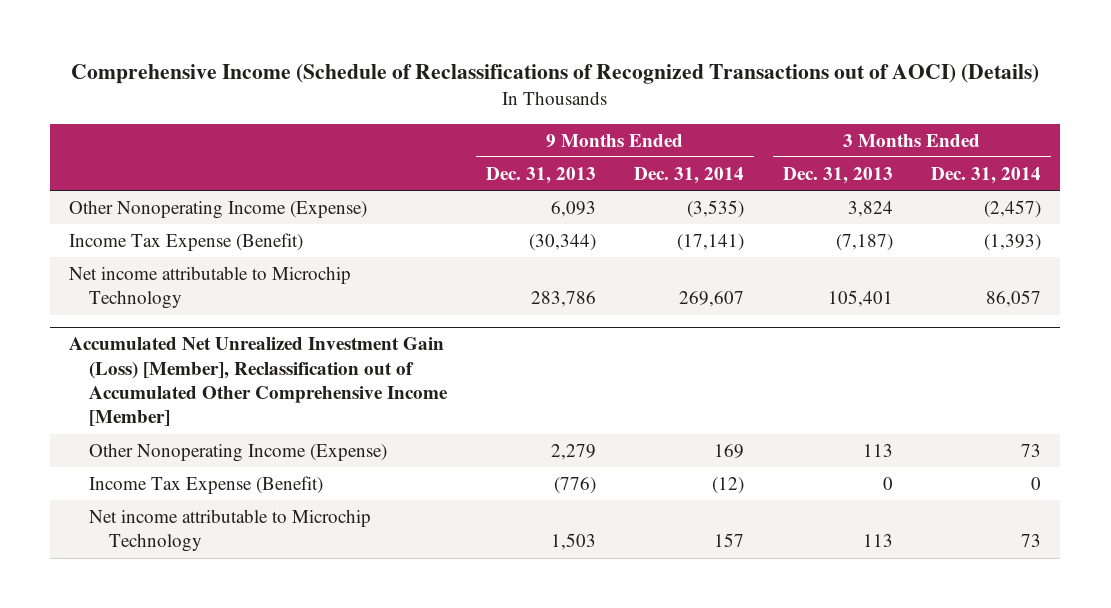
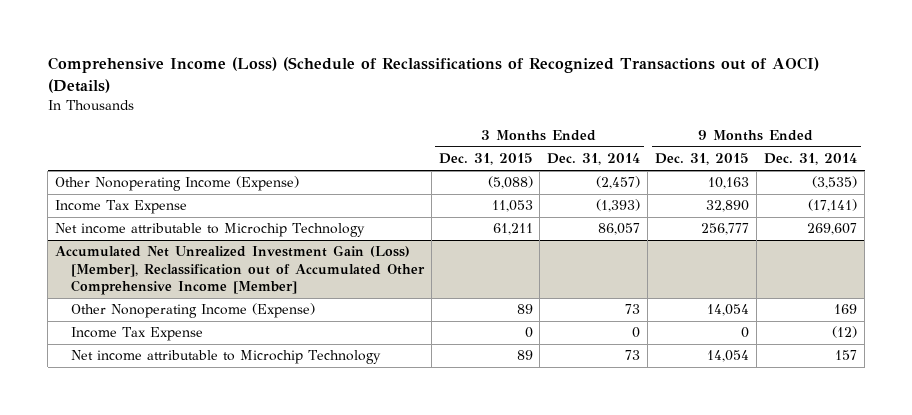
- Comprehensive Income (Schedule of Reclassifications of Recognized Transactions out of AOCI) (Details)
+ Comprehensive Income (Loss) (Schedule of Reclassifications of Recognized Transactions out of AOCI) (Details)
- | 9 Months Ended Dec. 31, 2013 | 9 Months Ended Dec. 31, 2014 | 3 Months Ended Dec. 31, 2013 | 3 Months Ended Dec. 31, 2014
+ | 3 Months Ended Dec. 31, 2015 | 3 Months Ended Dec. 31, 2014 | 9 Months Ended Dec. 31, 2015 | 9 Months Ended Dec. 31, 2014
- Income Tax Expense (Benefit) | (30,344) | (17,141) | (7,187) | (1,393)
+ Income Tax Expense | 11,053 | (1,393) | 32,890 | (17,141)
@ Accumulated Net Unrealized Investment Gain (Loss) [Member], Reclassification out of Accumulated Other Comprehensive Income [Member]
- Income Tax Expense (Benefit) | (776) | (12) | 0 | 0
+ Income Tax Expense | 0 | 0 | 0 | (12)

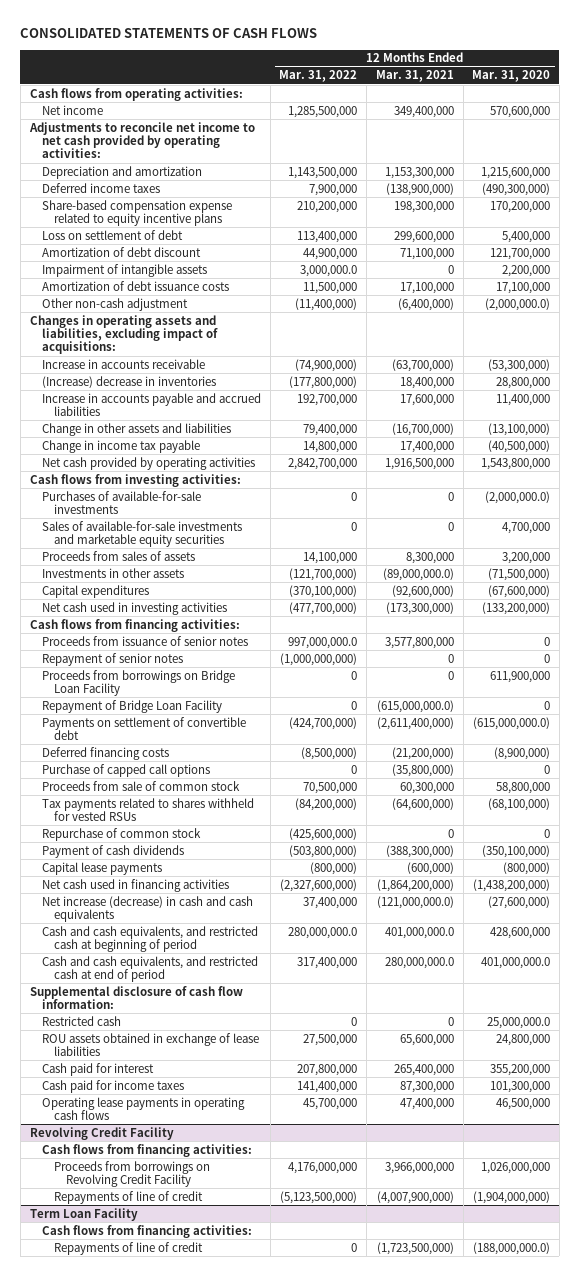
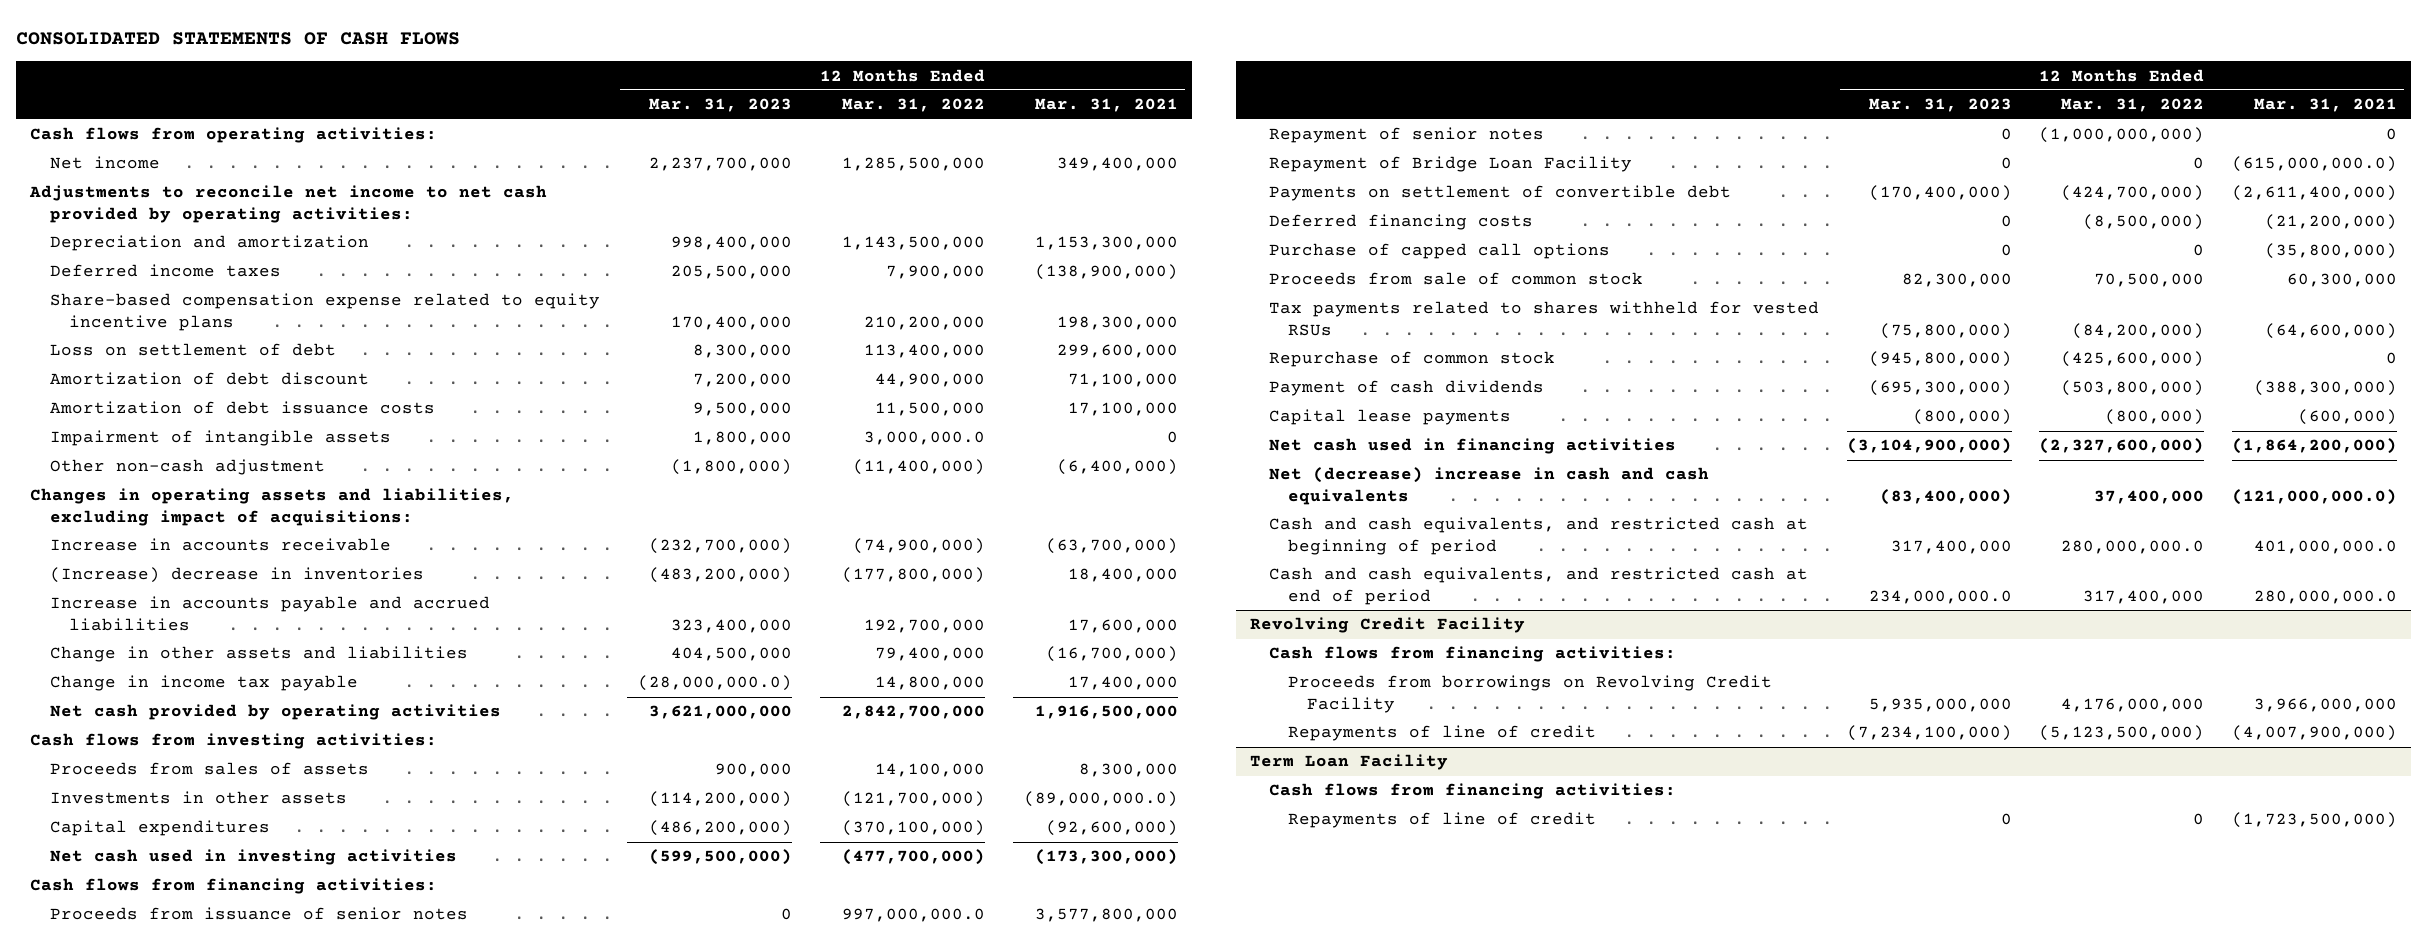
- | 12 Months Ended Mar. 31, 2022 | 12 Months Ended Mar. 31, 2021 | 12 Months Ended Mar. 31, 2020
+ | 12 Months Ended Mar. 31, 2023 | 12 Months Ended Mar. 31, 2022 | 12 Months Ended Mar. 31, 2021
moved down: Impairment of intangible assets | 1,800,000 | 3,000,000.0 | 0
- Purchases of available-for-sale investments | 0 | 0 | (2,000,000.0)
- Sales of available-for-sale investments and marketable equity securities | 0 | 0 | 4,700,000
- Proceeds from borrowings on Bridge Loan Facility | 0 | 0 | 611,900,000
- Net increase (decrease) in cash and cash equivalents | 37,400,000 | (121,000,000.0) | (27,600,000)
+ Net (decrease) increase in cash and cash equivalents | (83,400,000) | 37,400,000 | (121,000,000.0)
- Supplemental disclosure of cash flow information:
- Restricted cash | 0 | 0 | 25,000,000.0
- ROU assets obtained in exchange of lease liabilities | 27,500,000 | 65,600,000 | 24,800,000
- Cash paid for interest | 207,800,000 | 265,400,000 | 355,200,000
- Cash paid for income taxes | 141,400,000 | 87,300,000 | 101,300,000
- Operating lease payments in operating cash flows | 45,700,000 | 47,400,000 | 46,500,000

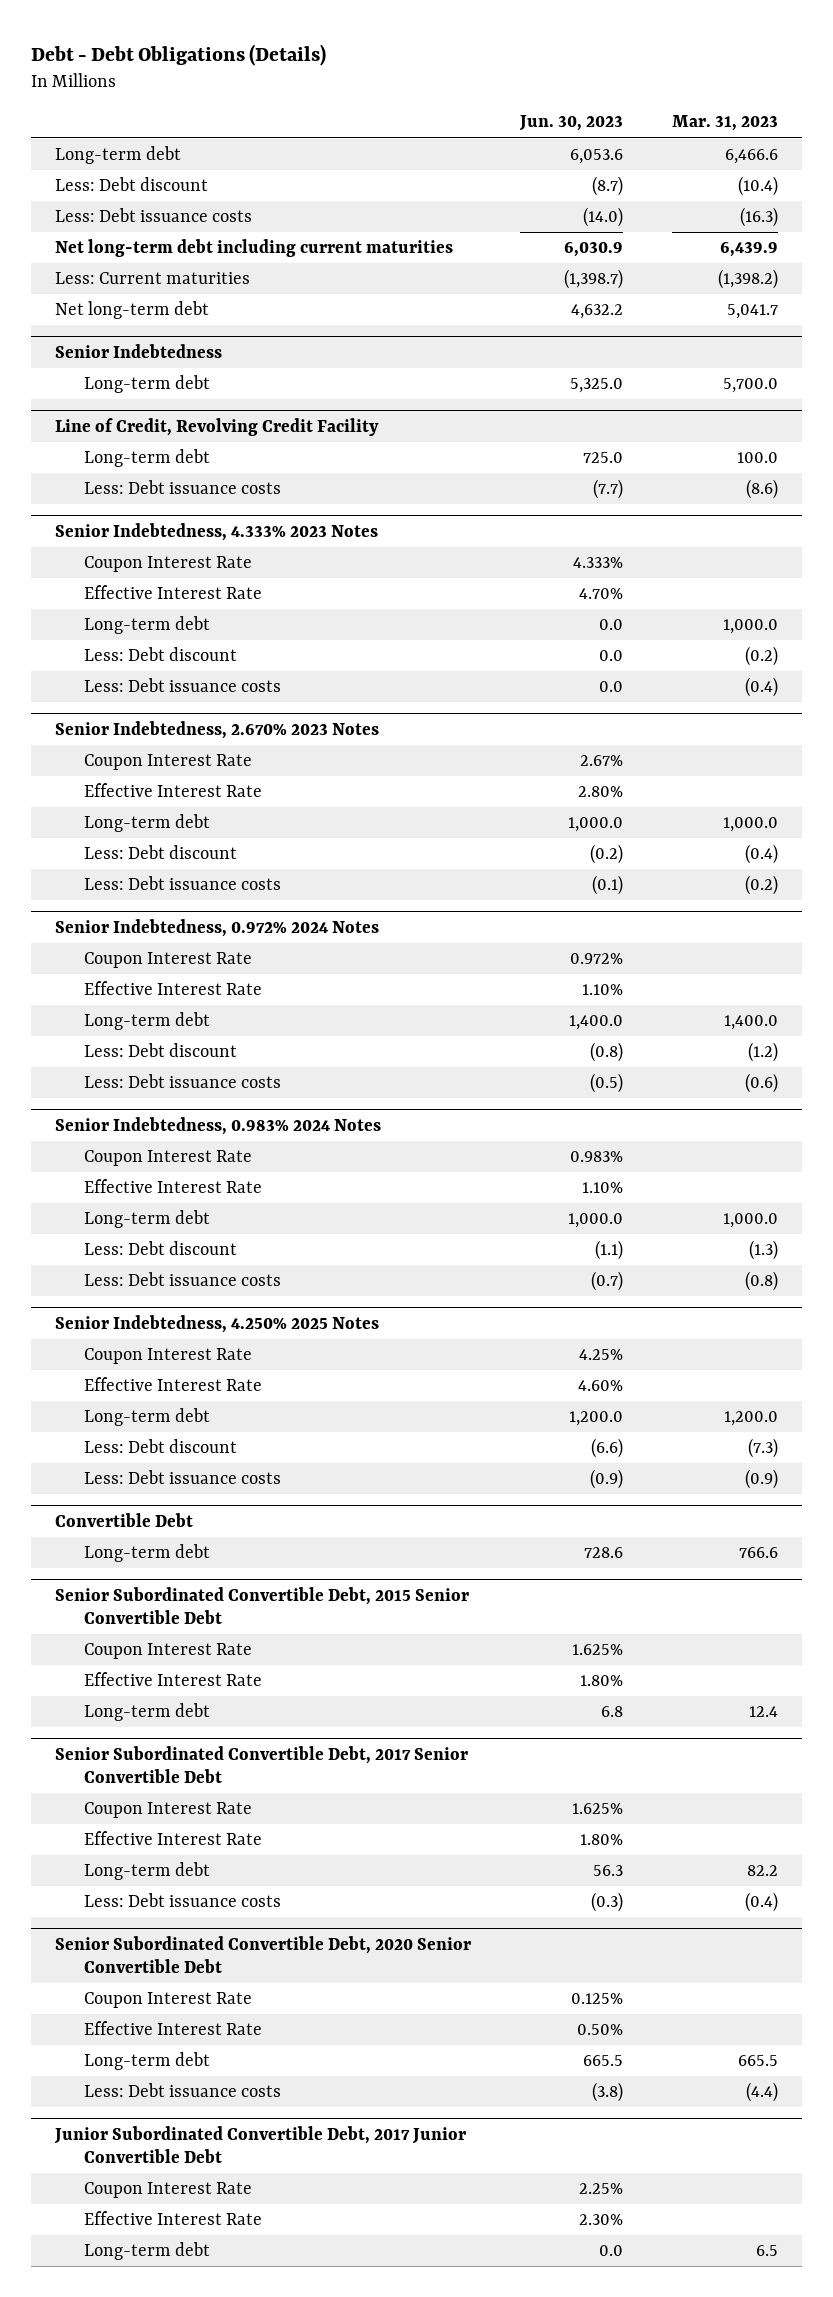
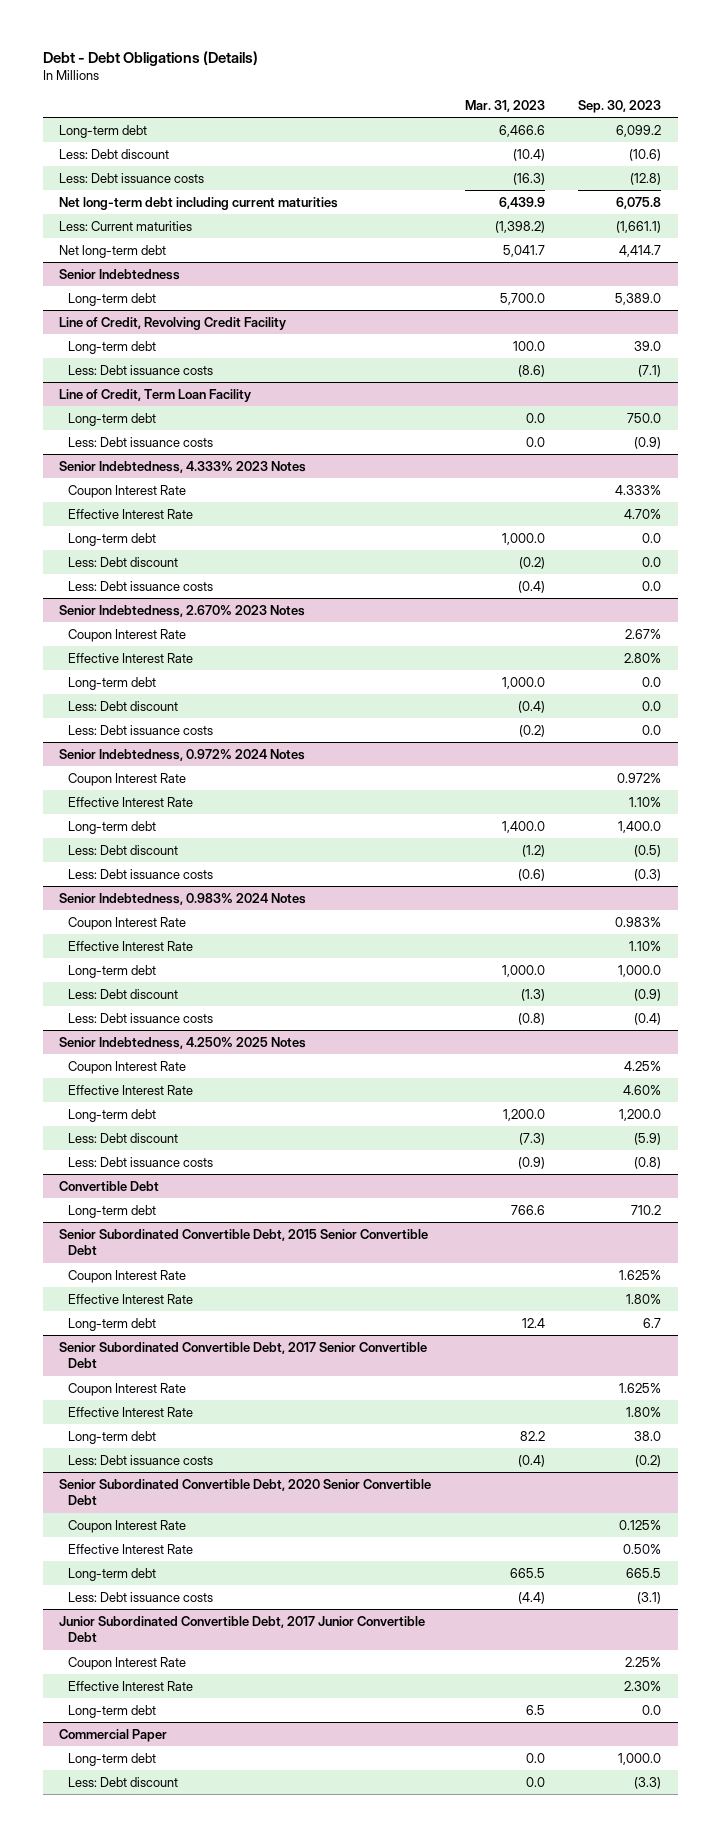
- | Jun. 30, 2023 | Mar. 31, 2023
+ | Mar. 31, 2023 | Sep. 30, 2023
+ Line of Credit, Term Loan Facility
+ Long-term debt | 0.0 | 750.0
+ Less: Debt issuance costs | 0.0 | (0.9)
+ Commercial Paper
+ Long-term debt | 0.0 | 1,000.0
+ Less: Debt discount | 0.0 | (3.3)

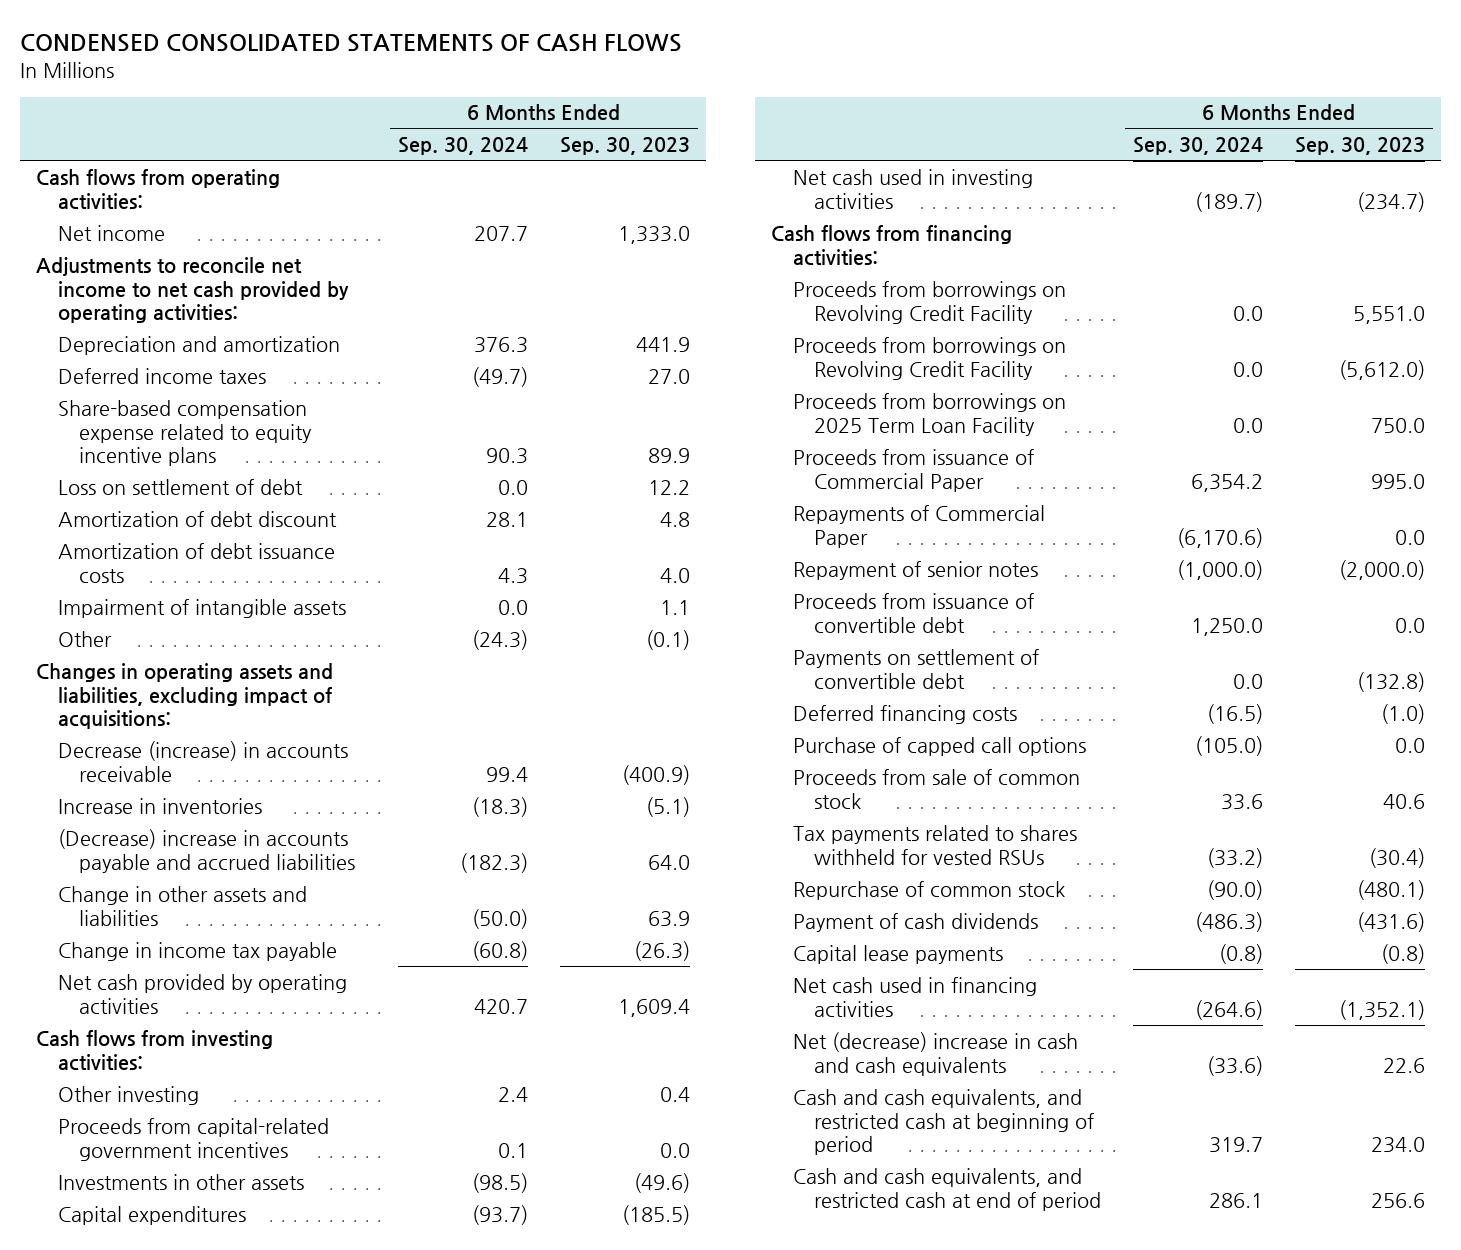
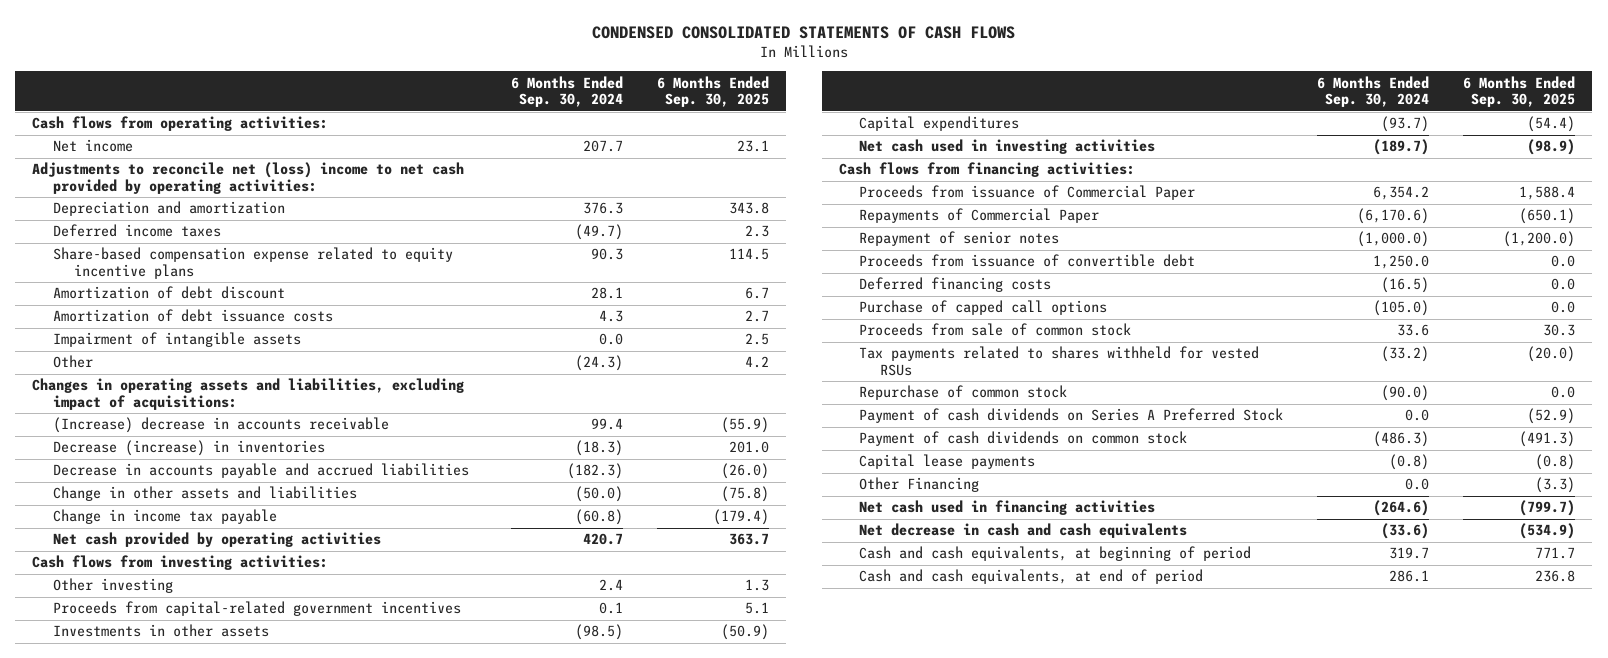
- | 6 Months Ended Sep. 30, 2024 | 6 Months Ended Sep. 30, 2023
+ | 6 Months Ended Sep. 30, 2024 | 6 Months Ended Sep. 30, 2025
- Adjustments to reconcile net income to net cash provided by operating activities:
+ Adjustments to reconcile net (loss) income to net cash provided by operating activities:
- Loss on settlement of debt | 0.0 | 12.2
- Decrease (increase) in accounts receivable | 99.4 | (400.9)
- Increase in inventories | (18.3) | (5.1)
- (Decrease) increase in accounts payable and accrued liabilities | (182.3) | 64.0
+ (Increase) decrease in accounts receivable | 99.4 | (55.9)
+ Decrease (increase) in inventories | (18.3) | 201.0
+ Decrease in accounts payable and accrued liabilities | (182.3) | (26.0)
- Proceeds from borrowings on Revolving Credit Facility | 0.0 | 5,551.0
- Proceeds from borrowings on Revolving Credit Facility | 0.0 | (5,612.0)
- Proceeds from borrowings on 2025 Term Loan Facility | 0.0 | 750.0
- Payments on settlement of convertible debt | 0.0 | (132.8)
- Payment of cash dividends | (486.3) | (431.6)
+ Payment of cash dividends on Series A Preferred Stock | 0.0 | (52.9)
+ Payment of cash dividends on common stock | (486.3) | (491.3)
+ Other Financing | 0.0 | (3.3)
- Net (decrease) increase in cash and cash equivalents | (33.6) | 22.6
- Cash and cash equivalents, and restricted cash at beginning of period | 319.7 | 234.0
- Cash and cash equivalents, and restricted cash at end of period | 286.1 | 256.6
+ Net decrease in cash and cash equivalents | (33.6) | (534.9)
+ Cash and cash equivalents, at beginning of period | 319.7 | 771.7
+ Cash and cash equivalents, at end of period | 286.1 | 236.8

